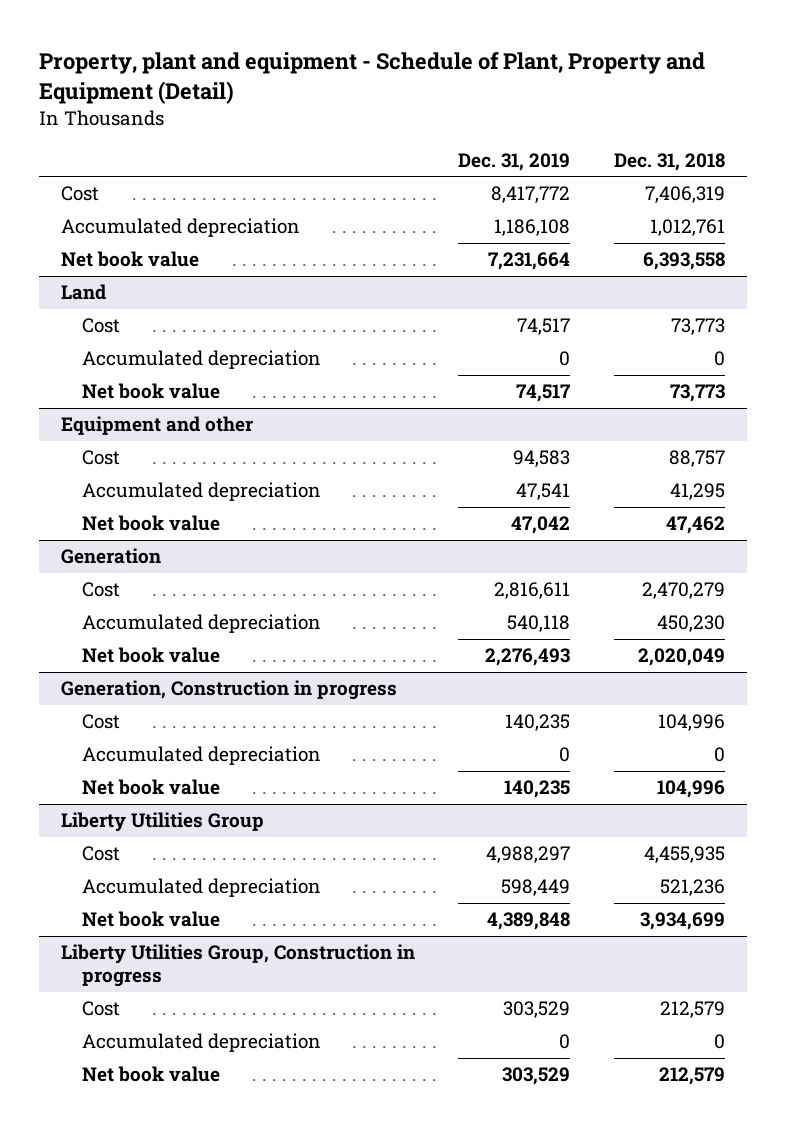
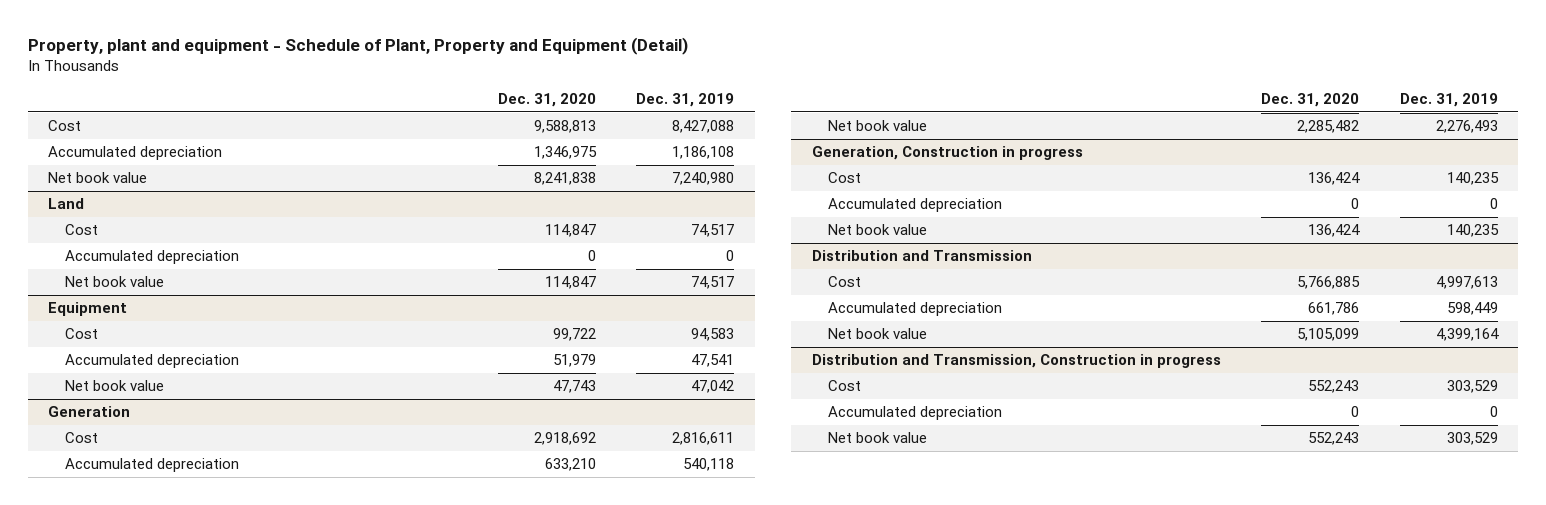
- | Dec. 31, 2019 | Dec. 31, 2018
+ | Dec. 31, 2020 | Dec. 31, 2019
- Cost | 8,417,772 | 7,406,319
+ Cost | 9,588,813 | 8,427,088
- Net book value | 7,231,664 | 6,393,558
+ Net book value | 8,241,838 | 7,240,980
- Equipment and other
+ Equipment
- Liberty Utilities Group
- Cost | 4,988,297 | 4,455,935
+ Distribution and Transmission
+ Cost | 5,766,885 | 4,997,613
- Net book value | 4,389,848 | 3,934,699
- Liberty Utilities Group, Construction in progress
+ Net book value | 5,105,099 | 4,399,164
+ Distribution and Transmission, Construction in progress

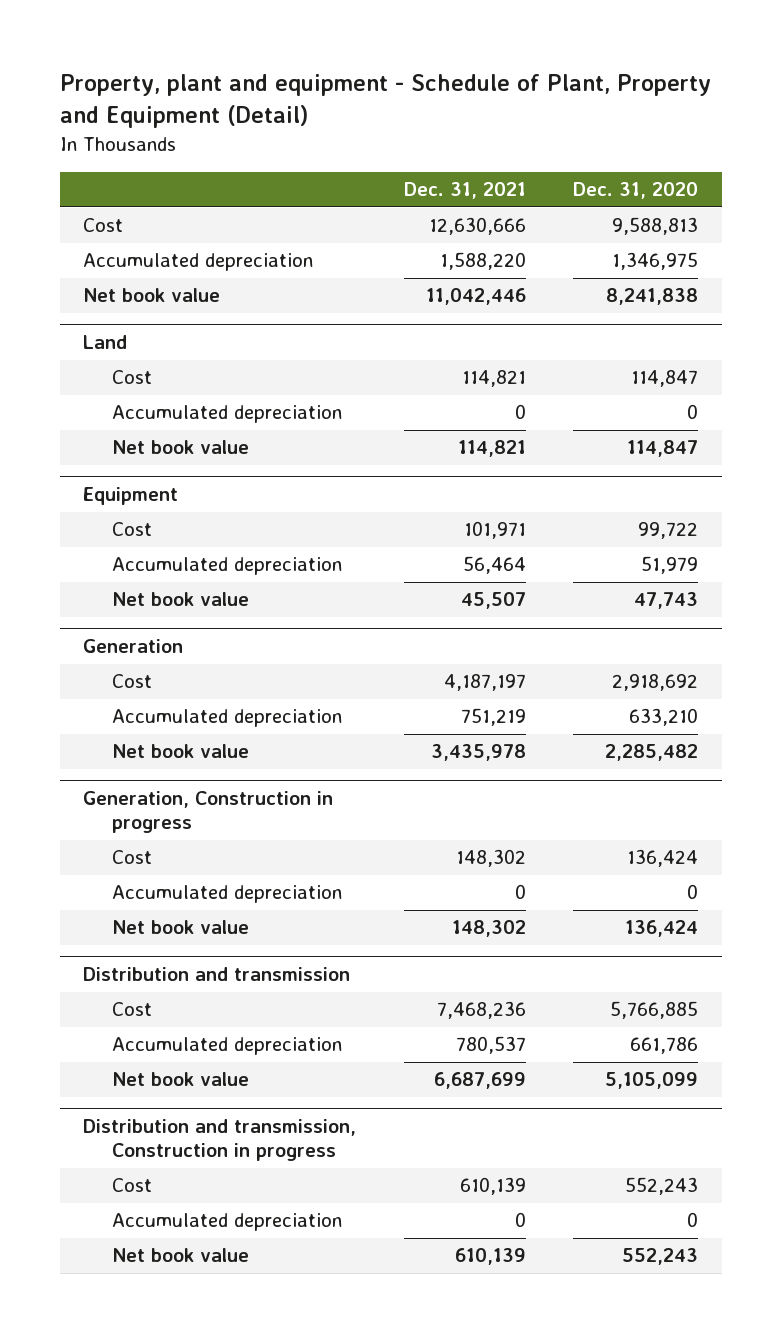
- | Dec. 31, 2020 | Dec. 31, 2019
+ | Dec. 31, 2021 | Dec. 31, 2020
- Distribution and Transmission
+ Distribution and transmission
- Distribution and Transmission, Construction in progress
+ Distribution and transmission, Construction in progress

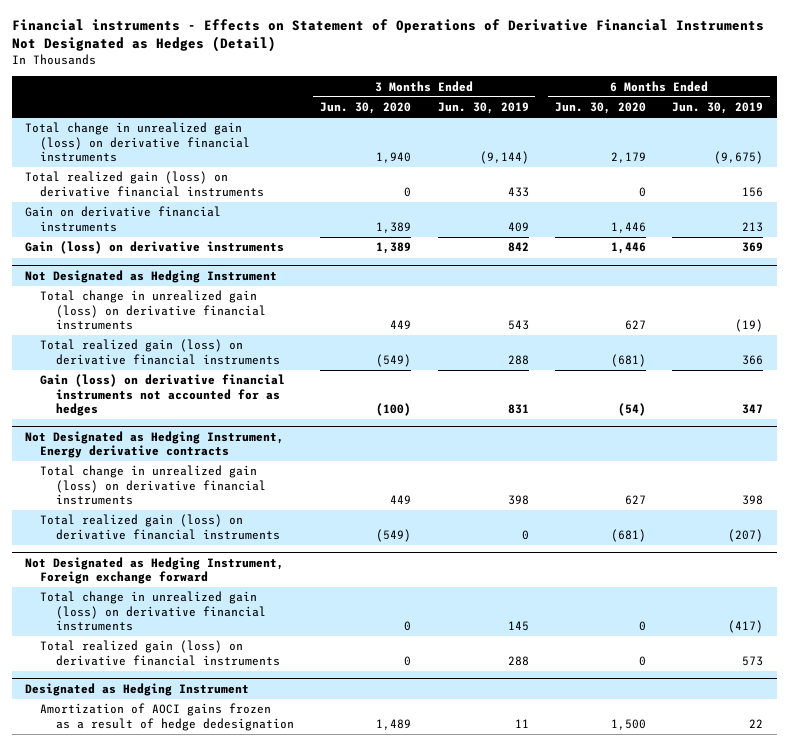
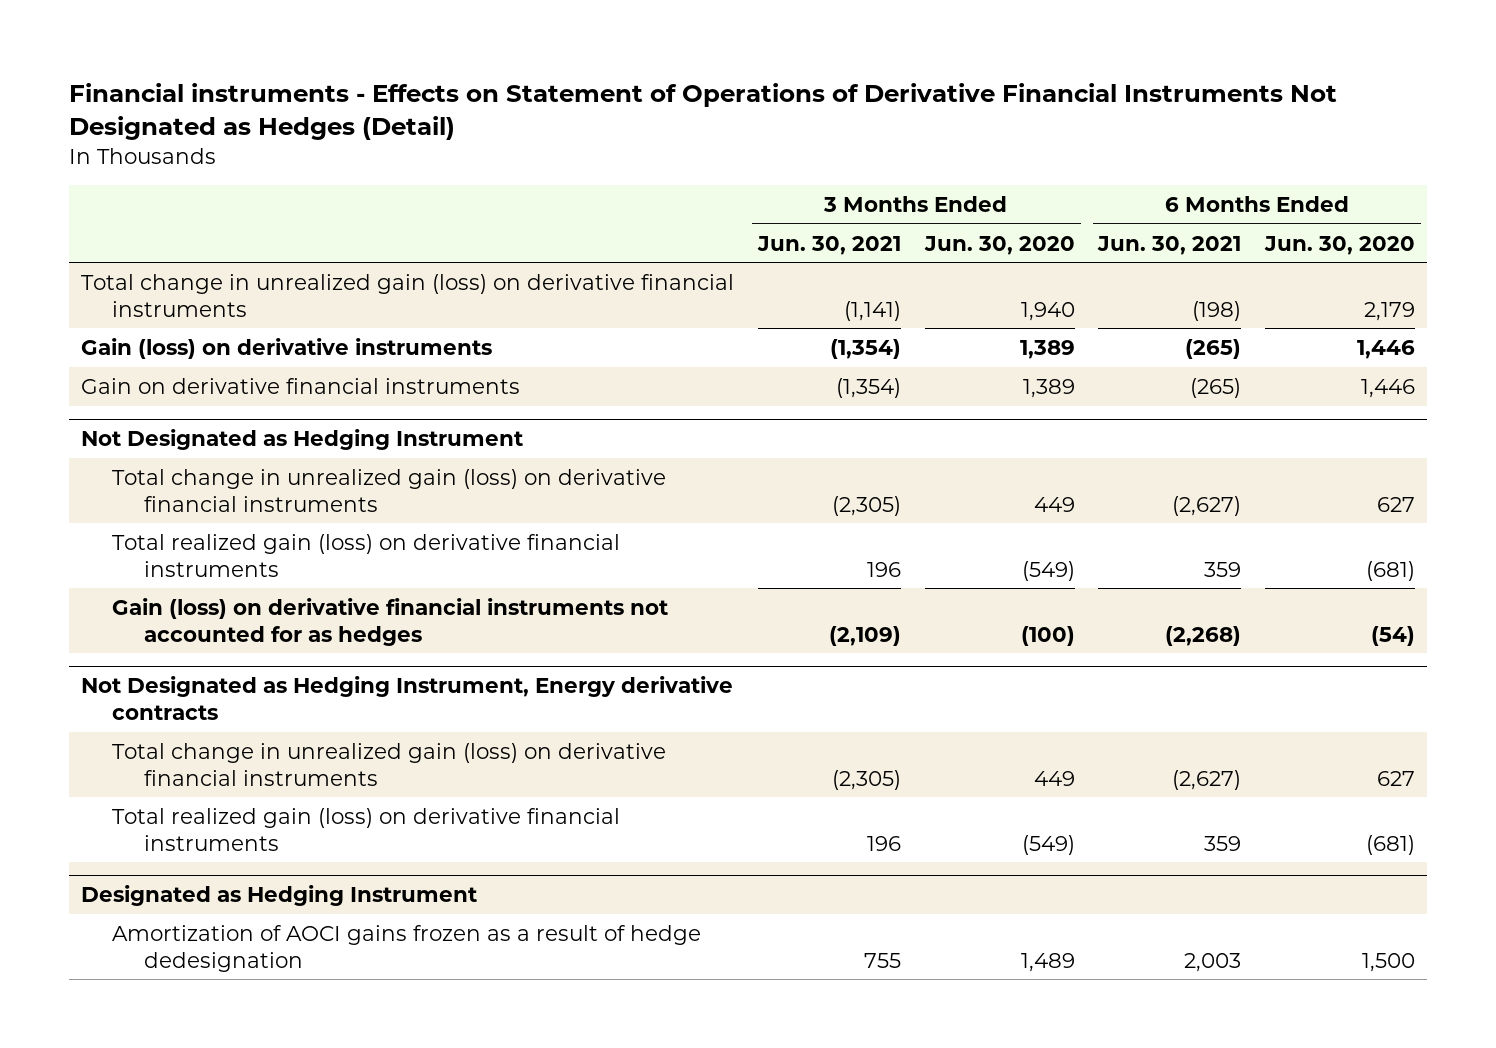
- | 3 Months Ended Jun. 30, 2020 | 3 Months Ended Jun. 30, 2019 | 6 Months Ended Jun. 30, 2020 | 6 Months Ended Jun. 30, 2019
+ | 3 Months Ended Jun. 30, 2021 | 3 Months Ended Jun. 30, 2020 | 6 Months Ended Jun. 30, 2021 | 6 Months Ended Jun. 30, 2020
- Total realized gain (loss) on derivative financial instruments | 0 | 433 | 0 | 156
moved down: Gain on derivative financial instruments | (1,354) | 1,389 | (265) | 1,446
- Not Designated as Hedging Instrument, Foreign exchange forward
- Total change in unrealized gain (loss) on derivative financial instruments | 0 | 145 | 0 | (417)
- Total realized gain (loss) on derivative financial instruments | 0 | 288 | 0 | 573

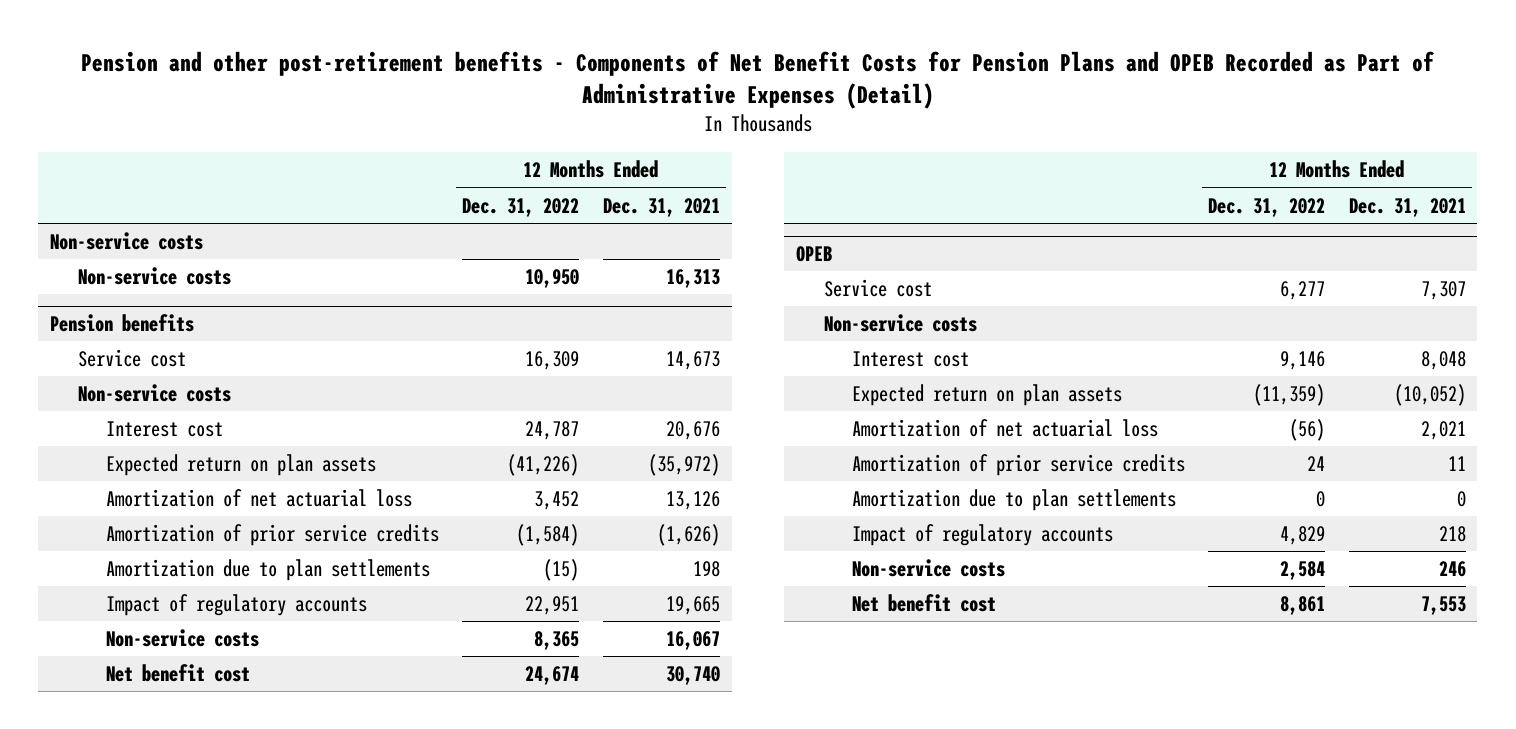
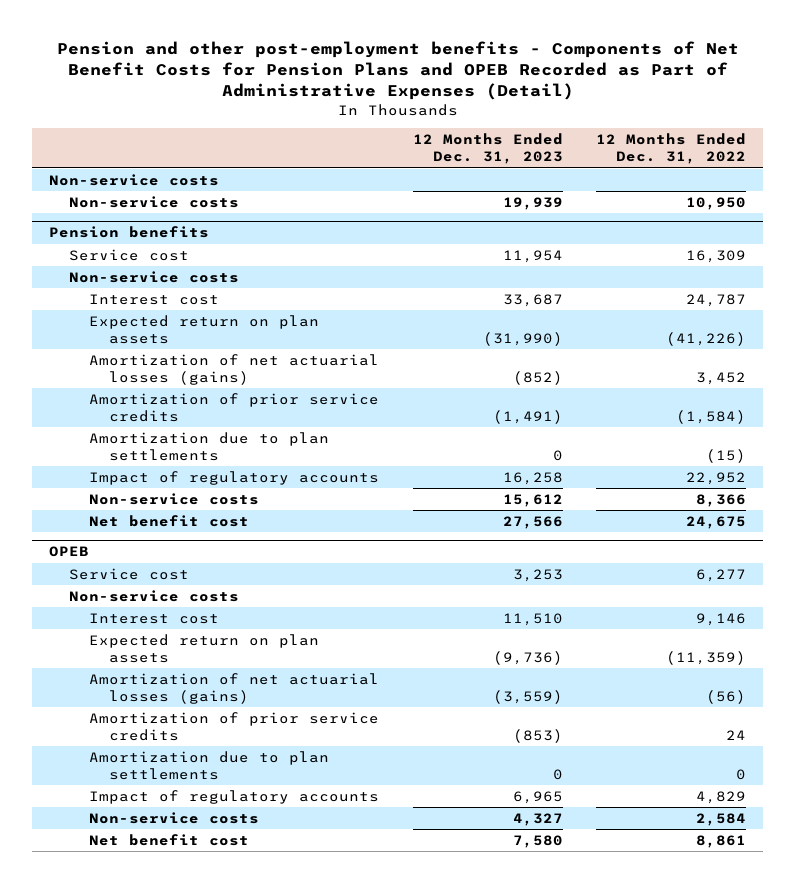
- Pension and other post-retirement benefits - Components of Net Benefit Costs for Pension Plans and OPEB Recorded as Part of Administrative Expenses (Detail)
+ Pension and other post-employment benefits - Components of Net Benefit Costs for Pension Plans and OPEB Recorded as Part of Administrative Expenses (Detail)
- | 12 Months Ended Dec. 31, 2022 | 12 Months Ended Dec. 31, 2021
+ | 12 Months Ended Dec. 31, 2023 | 12 Months Ended Dec. 31, 2022
@ Pension benefits
- Amortization of net actuarial loss | 3,452 | 13,126
+ Amortization of net actuarial losses (gains) | (852) | 3,452
- Impact of regulatory accounts | 22,951 | 19,665
- Non-service costs | 8,365 | 16,067
- Net benefit cost | 24,674 | 30,740
+ Impact of regulatory accounts | 16,258 | 22,952
+ Non-service costs | 15,612 | 8,366
+ Net benefit cost | 27,566 | 24,675
@ OPEB
- Amortization of net actuarial loss | (56) | 2,021
+ Amortization of net actuarial losses (gains) | (3,559) | (56)

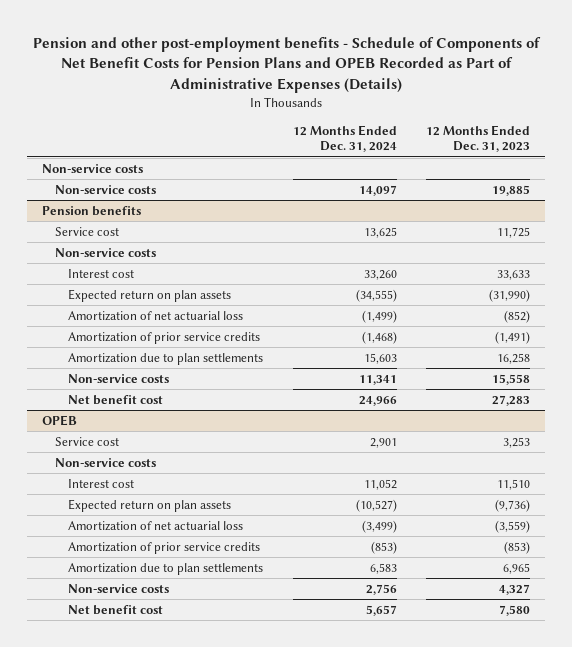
- Pension and other post-employment benefits - Components of Net Benefit Costs for Pension Plans and OPEB Recorded as Part of Administrative Expenses (Detail)
+ Pension and other post-employment benefits - Schedule of Components of Net Benefit Costs for Pension Plans and OPEB Recorded as Part of Administrative Expenses (Details)
- | 12 Months Ended Dec. 31, 2023 | 12 Months Ended Dec. 31, 2022
+ | 12 Months Ended Dec. 31, 2024 | 12 Months Ended Dec. 31, 2023
- Non-service costs | 19,939 | 10,950
+ Non-service costs | 14,097 | 19,885
@ Pension benefits
- Service cost | 11,954 | 16,309
+ Service cost | 13,625 | 11,725
- Interest cost | 33,687 | 24,787
+ Interest cost | 33,260 | 33,633
- Amortization of net actuarial losses (gains) | (852) | 3,452
+ Amortization of net actuarial loss | (1,499) | (852)
- Amortization due to plan settlements | 0 | (15)
- Impact of regulatory accounts | 16,258 | 22,952
- Non-service costs | 15,612 | 8,366
- Net benefit cost | 27,566 | 24,675
+ Amortization due to plan settlements | 15,603 | 16,258
+ Non-service costs | 11,341 | 15,558
+ Net benefit cost | 24,966 | 27,283
@ OPEB
- Amortization of net actuarial losses (gains) | (3,559) | (56)
+ Amortization of net actuarial loss | (3,499) | (3,559)
- Amortization due to plan settlements | 0 | 0
- Impact of regulatory accounts | 6,965 | 4,829
+ Amortization due to plan settlements | 6,583 | 6,965

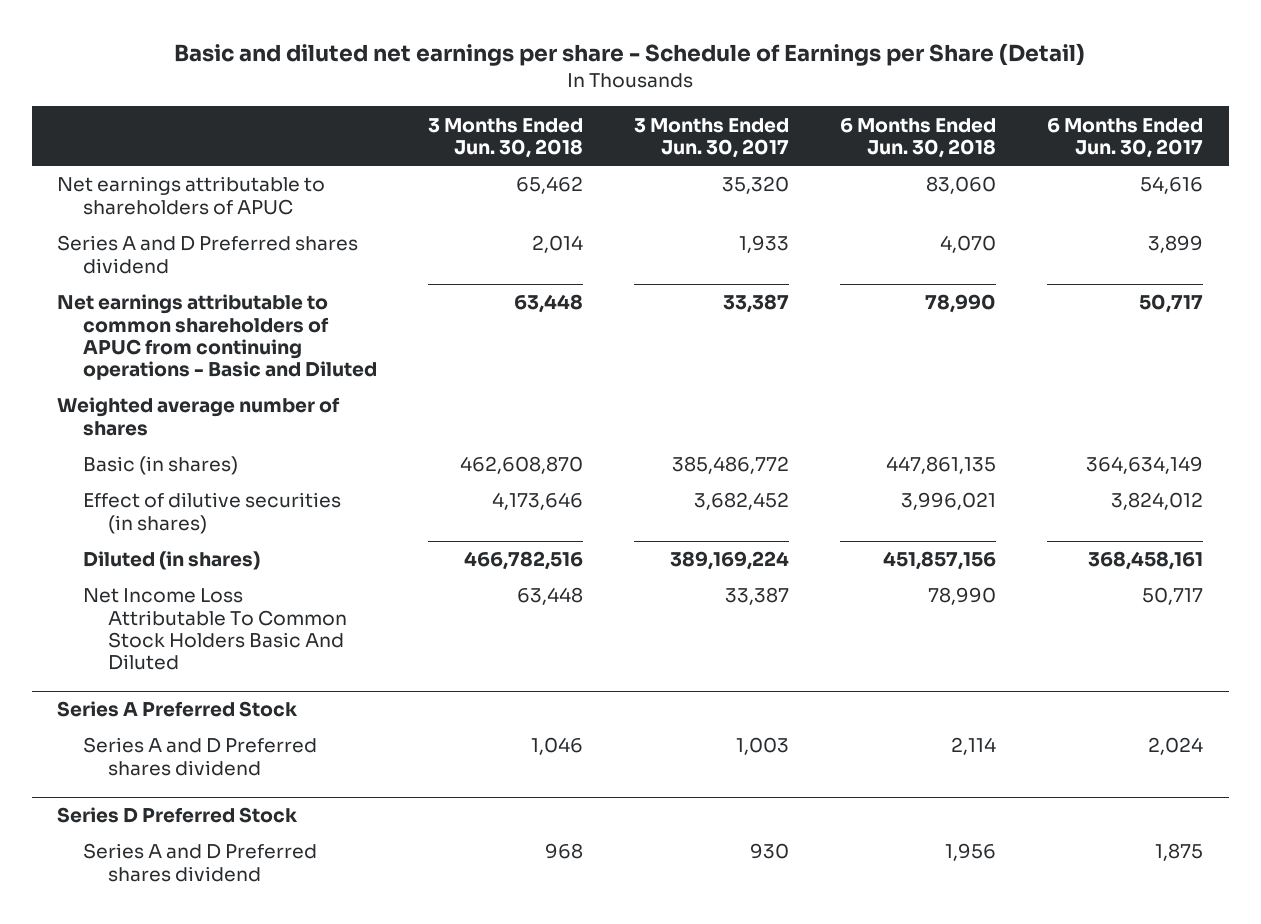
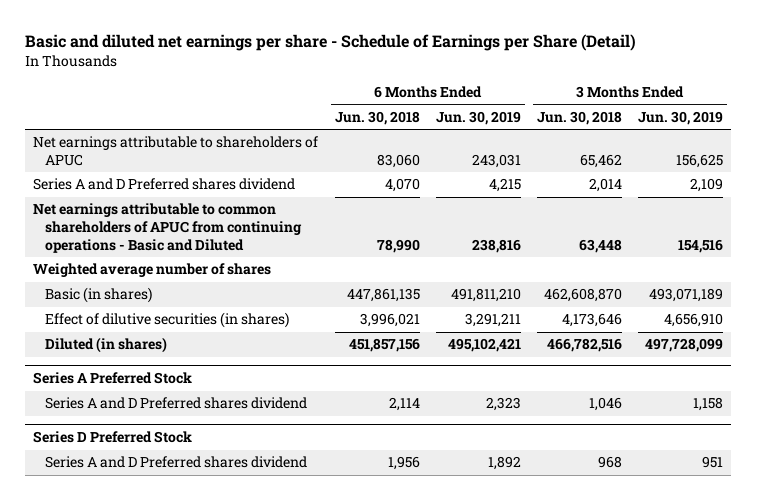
- | 3 Months Ended Jun. 30, 2018 | 3 Months Ended Jun. 30, 2017 | 6 Months Ended Jun. 30, 2018 | 6 Months Ended Jun. 30, 2017
+ | 6 Months Ended Jun. 30, 2018 | 6 Months Ended Jun. 30, 2019 | 3 Months Ended Jun. 30, 2018 | 3 Months Ended Jun. 30, 2019
- Net Income Loss Attributable To Common Stock Holders Basic And Diluted | 63,448 | 33,387 | 78,990 | 50,717

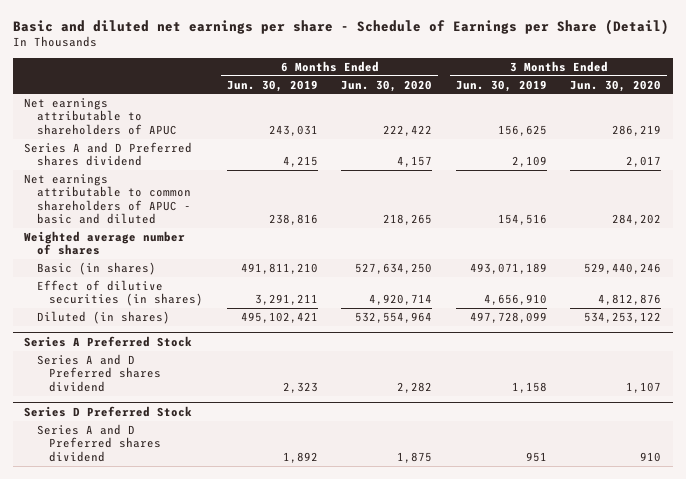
- | 6 Months Ended Jun. 30, 2018 | 6 Months Ended Jun. 30, 2019 | 3 Months Ended Jun. 30, 2018 | 3 Months Ended Jun. 30, 2019
+ | 6 Months Ended Jun. 30, 2019 | 6 Months Ended Jun. 30, 2020 | 3 Months Ended Jun. 30, 2019 | 3 Months Ended Jun. 30, 2020
- Net earnings attributable to common shareholders of APUC from continuing operations - Basic and Diluted | 78,990 | 238,816 | 63,448 | 154,516
+ Net earnings attributable to common shareholders of APUC - basic and diluted | 238,816 | 218,265 | 154,516 | 284,202

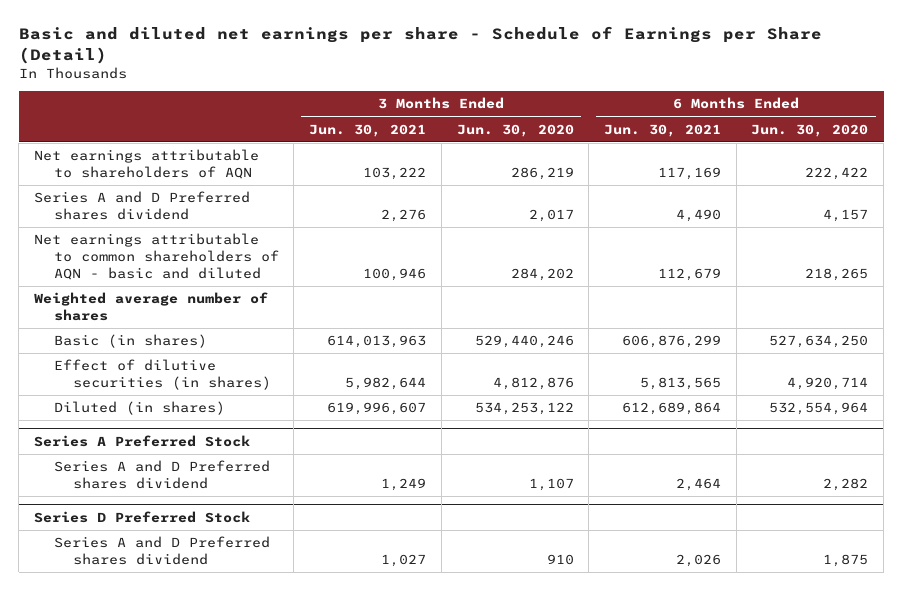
- | 6 Months Ended Jun. 30, 2019 | 6 Months Ended Jun. 30, 2020 | 3 Months Ended Jun. 30, 2019 | 3 Months Ended Jun. 30, 2020
+ | 3 Months Ended Jun. 30, 2021 | 3 Months Ended Jun. 30, 2020 | 6 Months Ended Jun. 30, 2021 | 6 Months Ended Jun. 30, 2020
- Net earnings attributable to shareholders of APUC | 243,031 | 222,422 | 156,625 | 286,219
+ Net earnings attributable to shareholders of AQN | 103,222 | 286,219 | 117,169 | 222,422
- Net earnings attributable to common shareholders of APUC - basic and diluted | 238,816 | 218,265 | 154,516 | 284,202
+ Net earnings attributable to common shareholders of AQN - basic and diluted | 100,946 | 284,202 | 112,679 | 218,265

